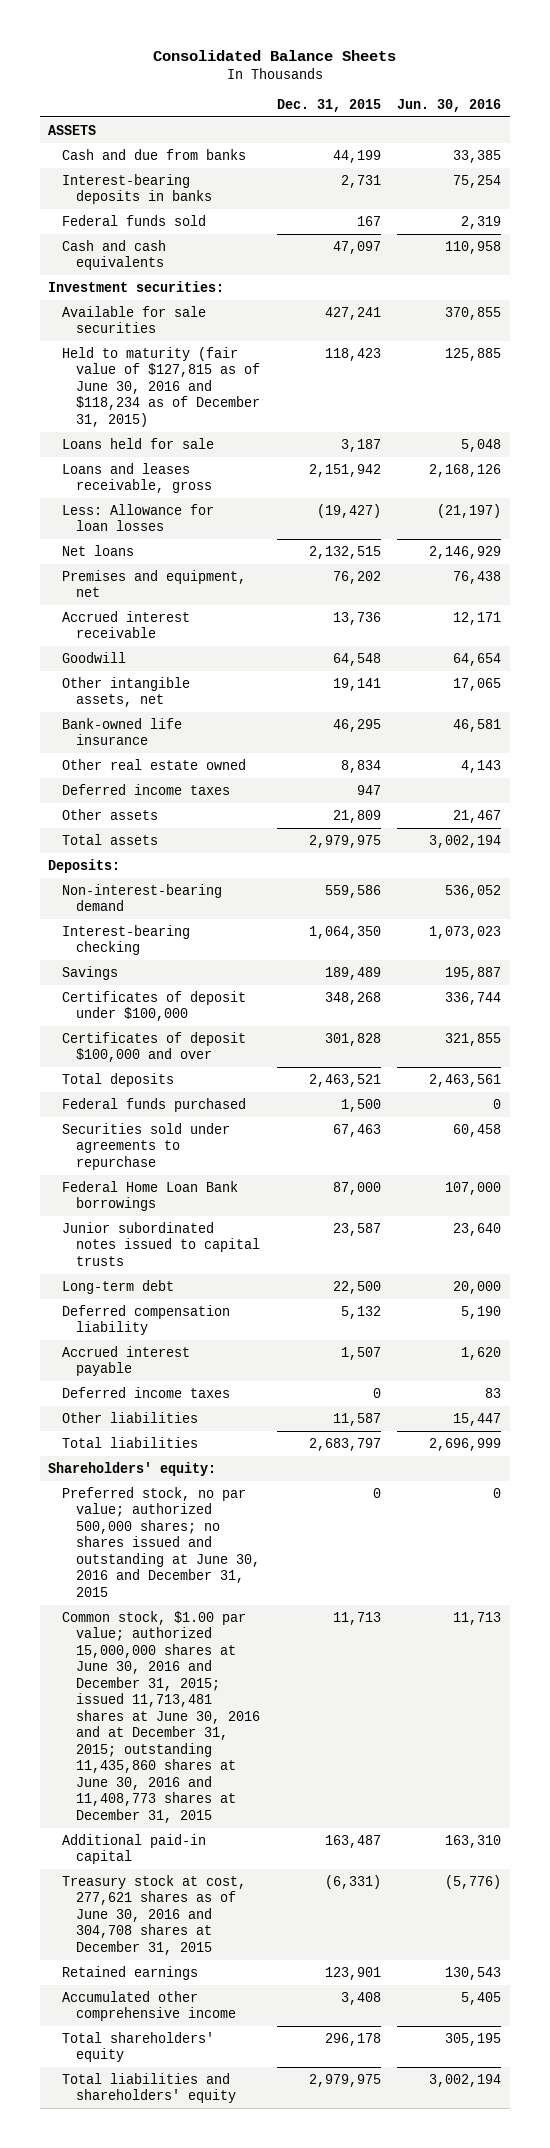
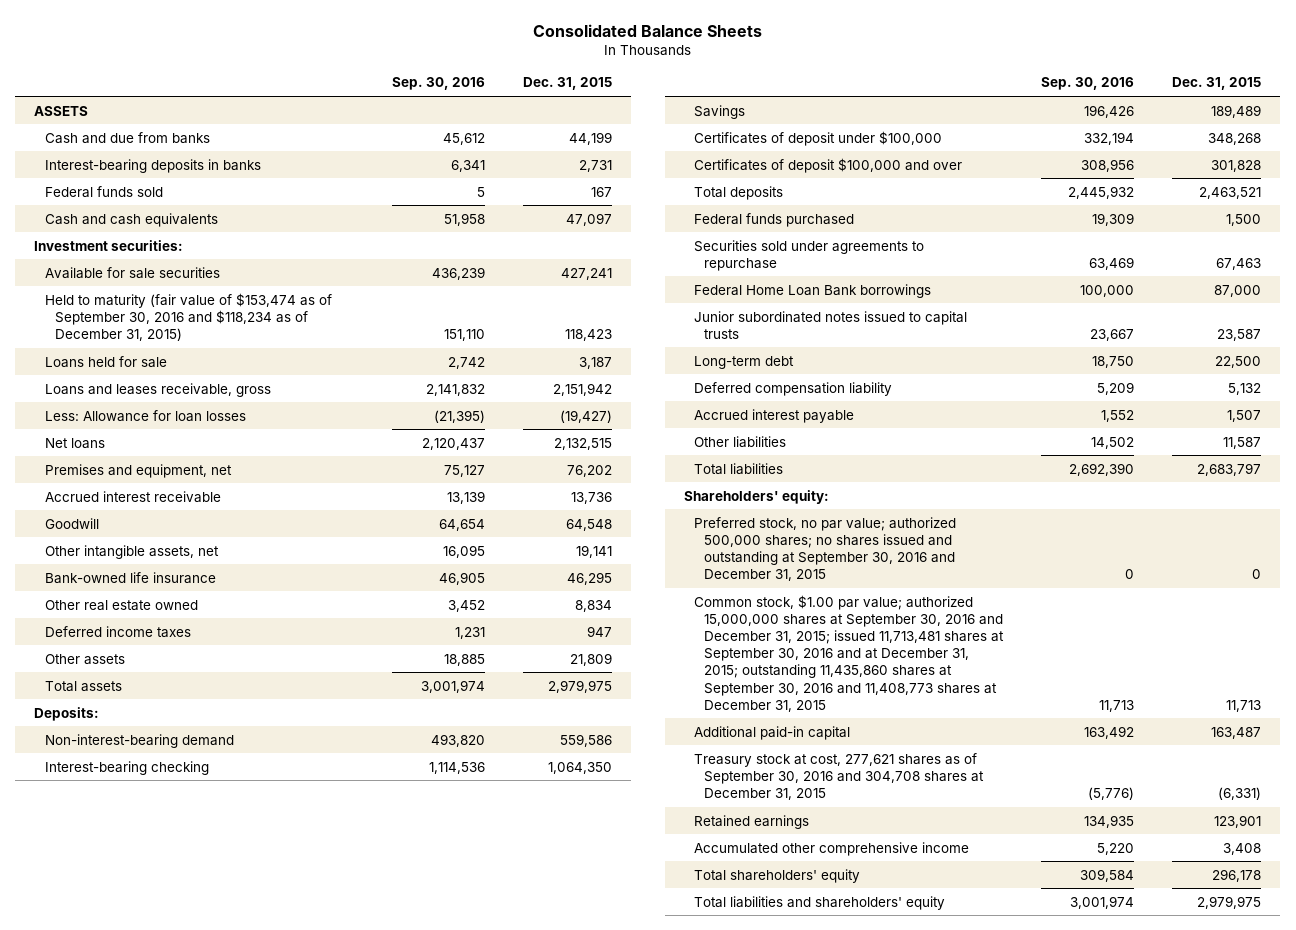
- | Dec. 31, 2015 | Jun. 30, 2016
+ | Sep. 30, 2016 | Dec. 31, 2015
- Held to maturity (fair value of $127,815 as of June 30, 2016 and $118,234 as of December 31, 2015) | 118,423 | 125,885
+ Held to maturity (fair value of $153,474 as of September 30, 2016 and $118,234 as of December 31, 2015) | 151,110 | 118,423
- Deferred income taxes | 0 | 83
- Preferred stock, no par value; authorized 500,000 shares; no shares issued and outstanding at June 30, 2016 and December 31, 2015 | 0 | 0
- Common stock, $1.00 par value; authorized 15,000,000 shares at June 30, 2016 and December 31, 2015; issued 11,713,481 shares at June 30, 2016 and at December 31, 2015; outstanding 11,435,860 shares at June 30, 2016 and 11,408,773 shares at December 31, 2015 | 11,713 | 11,713
+ Preferred stock, no par value; authorized 500,000 shares; no shares issued and outstanding at September 30, 2016 and December 31, 2015 | 0 | 0
+ Common stock, $1.00 par value; authorized 15,000,000 shares at September 30, 2016 and December 31, 2015; issued 11,713,481 shares at September 30, 2016 and at December 31, 2015; outstanding 11,435,860 shares at September 30, 2016 and 11,408,773 shares at December 31, 2015 | 11,713 | 11,713
- Treasury stock at cost, 277,621 shares as of June 30, 2016 and 304,708 shares at December 31, 2015 | (6,331) | (5,776)
+ Treasury stock at cost, 277,621 shares as of September 30, 2016 and 304,708 shares at December 31, 2015 | (5,776) | (6,331)

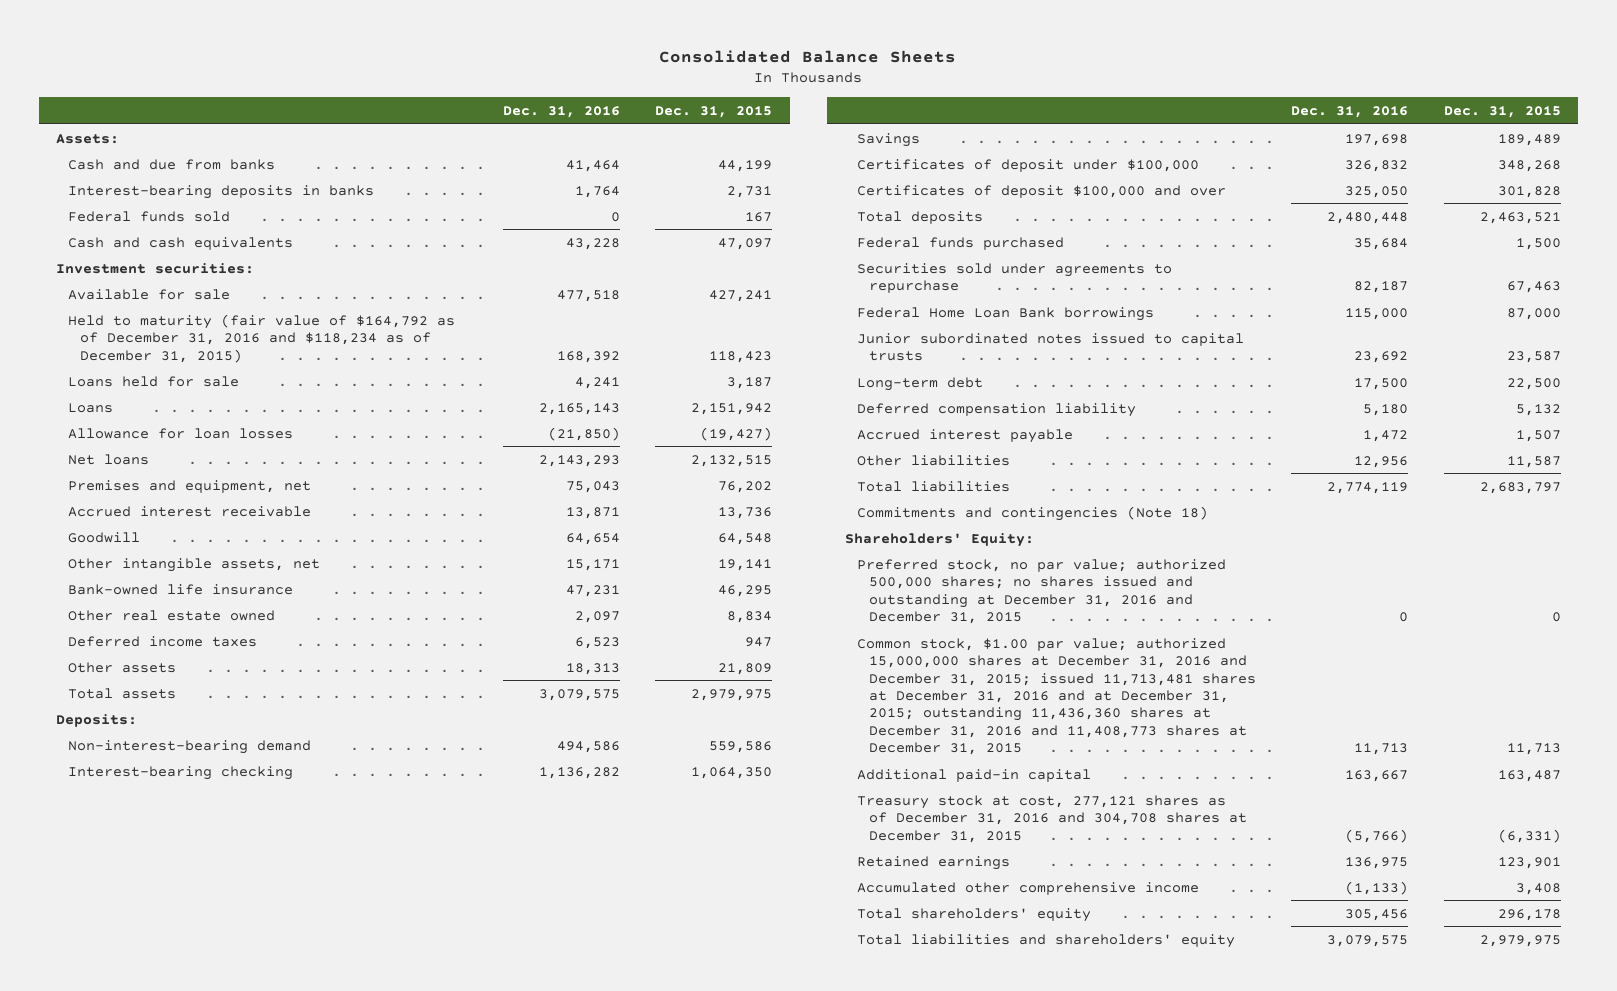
- | Sep. 30, 2016 | Dec. 31, 2015
+ | Dec. 31, 2016 | Dec. 31, 2015
- ASSETS
+ Assets:
- Available for sale securities | 436,239 | 427,241
- Held to maturity (fair value of $153,474 as of September 30, 2016 and $118,234 as of December 31, 2015) | 151,110 | 118,423
+ Available for sale | 477,518 | 427,241
+ Held to maturity (fair value of $164,792 as of December 31, 2016 and $118,234 as of December 31, 2015) | 168,392 | 118,423
- Loans and leases receivable, gross | 2,141,832 | 2,151,942
- Less: Allowance for loan losses | (21,395) | (19,427)
+ Loans | 2,165,143 | 2,151,942
+ Allowance for loan losses | (21,850) | (19,427)
- Shareholders' equity:
- Preferred stock, no par value; authorized 500,000 shares; no shares issued and outstanding at September 30, 2016 and December 31, 2015 | 0 | 0
- Common stock, $1.00 par value; authorized 15,000,000 shares at September 30, 2016 and December 31, 2015; issued 11,713,481 shares at September 30, 2016 and at December 31, 2015; outstanding 11,435,860 shares at September 30, 2016 and 11,408,773 shares at December 31, 2015 | 11,713 | 11,713
+ Commitments and contingencies (Note 18)
+ Shareholders' Equity:
+ Preferred stock, no par value; authorized 500,000 shares; no shares issued and outstanding at December 31, 2016 and December 31, 2015 | 0 | 0
+ Common stock, $1.00 par value; authorized 15,000,000 shares at December 31, 2016 and December 31, 2015; issued 11,713,481 shares at December 31, 2016 and at December 31, 2015; outstanding 11,436,360 shares at December 31, 2016 and 11,408,773 shares at December 31, 2015 | 11,713 | 11,713
- Treasury stock at cost, 277,621 shares as of September 30, 2016 and 304,708 shares at December 31, 2015 | (5,776) | (6,331)
+ Treasury stock at cost, 277,121 shares as of December 31, 2016 and 304,708 shares at December 31, 2015 | (5,766) | (6,331)

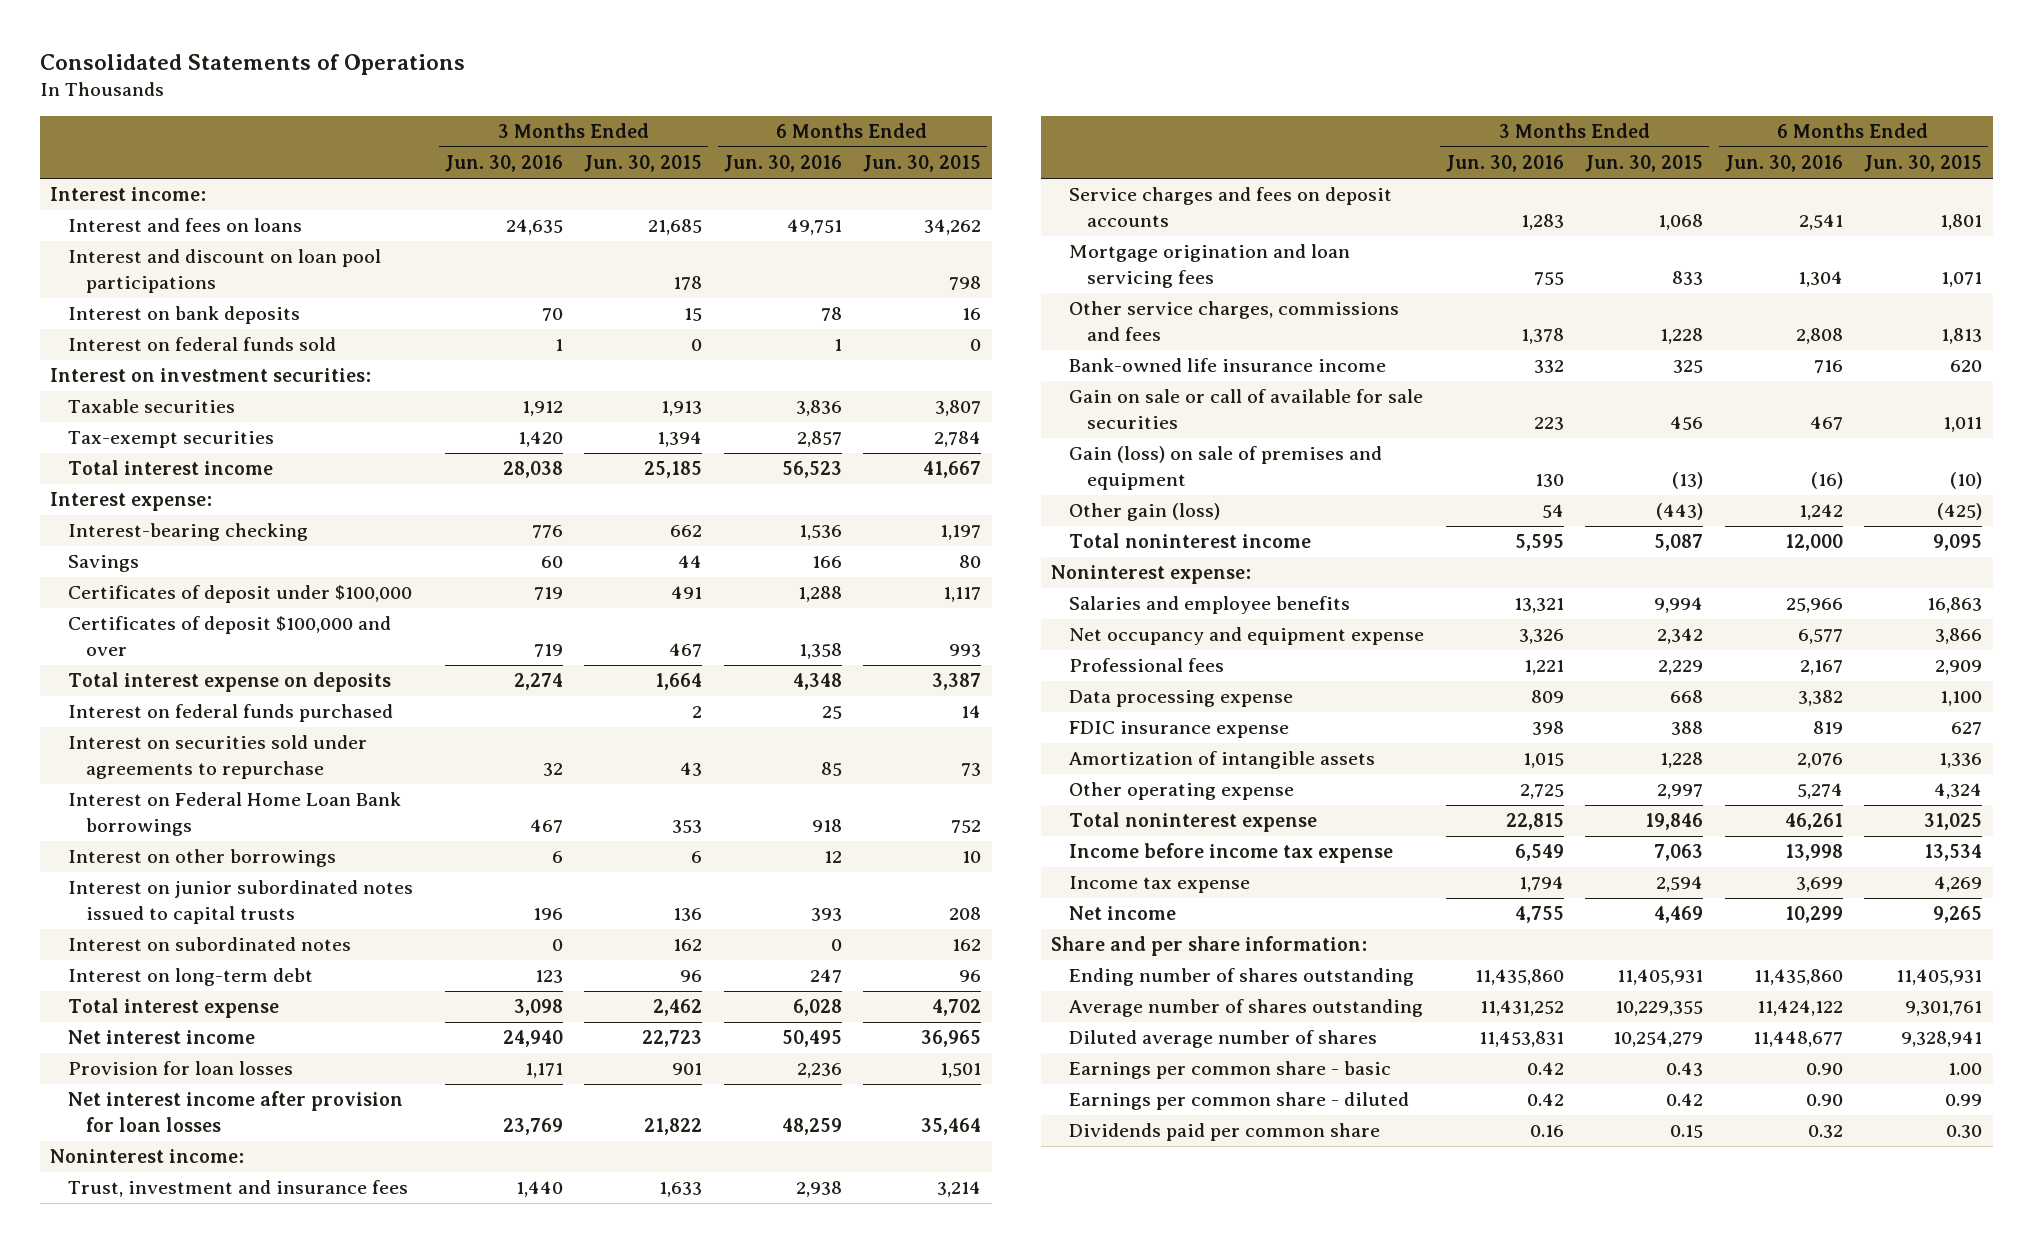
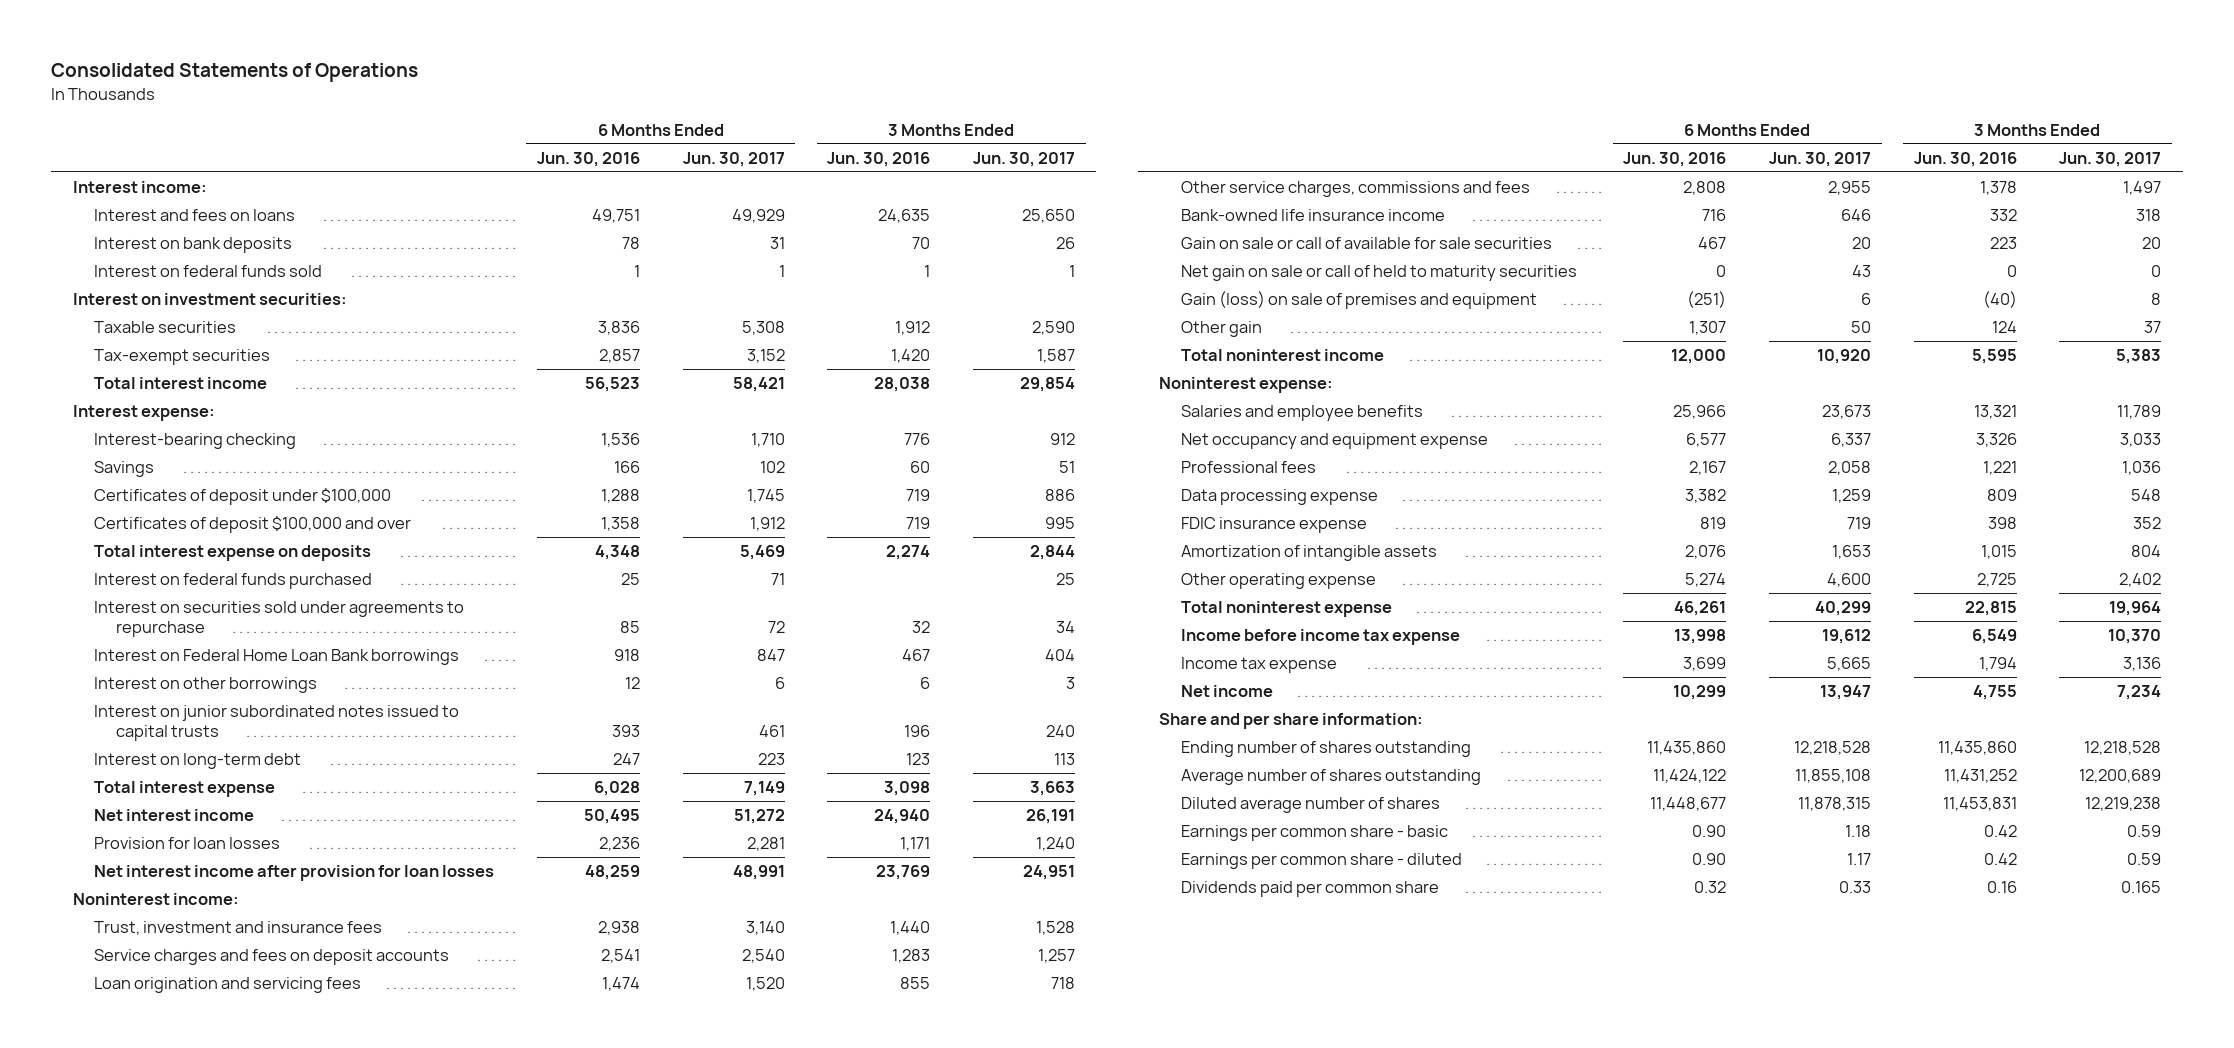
- | 3 Months Ended Jun. 30, 2016 | 3 Months Ended Jun. 30, 2015 | 6 Months Ended Jun. 30, 2016 | 6 Months Ended Jun. 30, 2015
+ | 6 Months Ended Jun. 30, 2016 | 6 Months Ended Jun. 30, 2017 | 3 Months Ended Jun. 30, 2016 | 3 Months Ended Jun. 30, 2017
- Interest and discount on loan pool participations | | 178 | | 798
- Interest on subordinated notes | 0 | 162 | 0 | 162
- Mortgage origination and loan servicing fees | 755 | 833 | 1,304 | 1,071
+ Loan origination and servicing fees | 1,474 | 1,520 | 855 | 718
- Gain (loss) on sale of premises and equipment | 130 | (13) | (16) | (10)
- Other gain (loss) | 54 | (443) | 1,242 | (425)
+ Net gain on sale or call of held to maturity securities | 0 | 43 | 0 | 0
+ Gain (loss) on sale of premises and equipment | (251) | 6 | (40) | 8
+ Other gain | 1,307 | 50 | 124 | 37

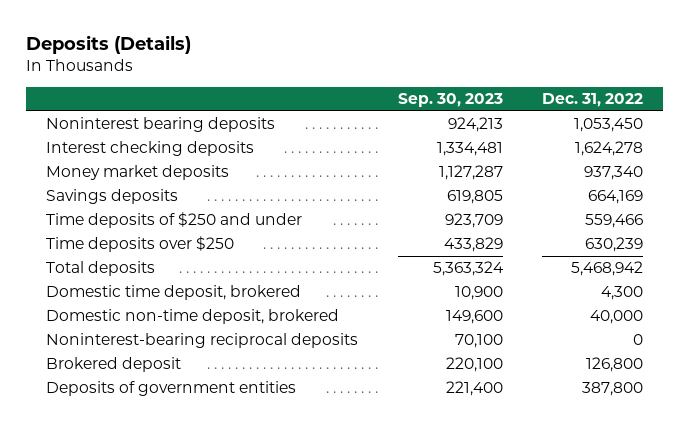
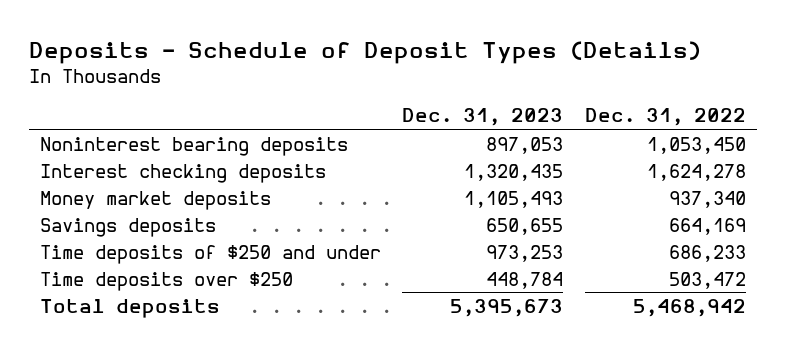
- Deposits (Details)
+ Deposits - Schedule of Deposit Types (Details)
- | Sep. 30, 2023 | Dec. 31, 2022
+ | Dec. 31, 2023 | Dec. 31, 2022
- Time deposits of $250 and under | 923,709 | 559,466
- Time deposits over $250 | 433,829 | 630,239
+ Time deposits of $250 and under | 973,253 | 686,233
+ Time deposits over $250 | 448,784 | 503,472
- Domestic time deposit, brokered | 10,900 | 4,300
- Domestic non-time deposit, brokered | 149,600 | 40,000
- Noninterest-bearing reciprocal deposits | 70,100 | 0
- Brokered deposit | 220,100 | 126,800
- Deposits of government entities | 221,400 | 387,800

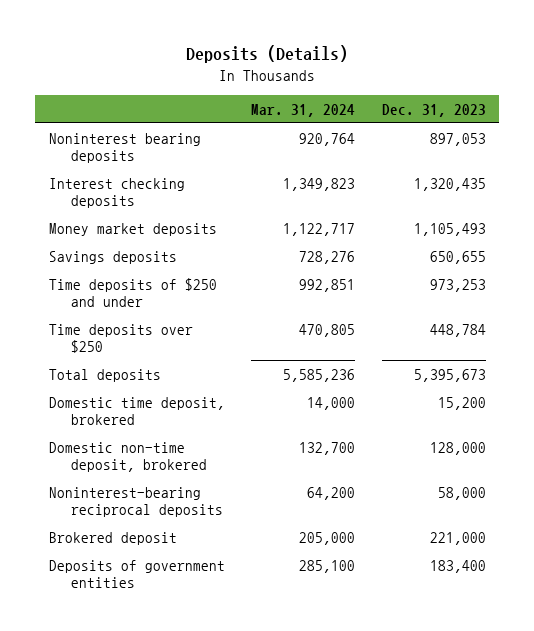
- Deposits - Schedule of Deposit Types (Details)
+ Deposits (Details)
- | Dec. 31, 2023 | Dec. 31, 2022
+ | Mar. 31, 2024 | Dec. 31, 2023
+ Domestic time deposit, brokered | 14,000 | 15,200
+ Domestic non-time deposit, brokered | 132,700 | 128,000
+ Noninterest-bearing reciprocal deposits | 64,200 | 58,000
+ Brokered deposit | 205,000 | 221,000
+ Deposits of government entities | 285,100 | 183,400

